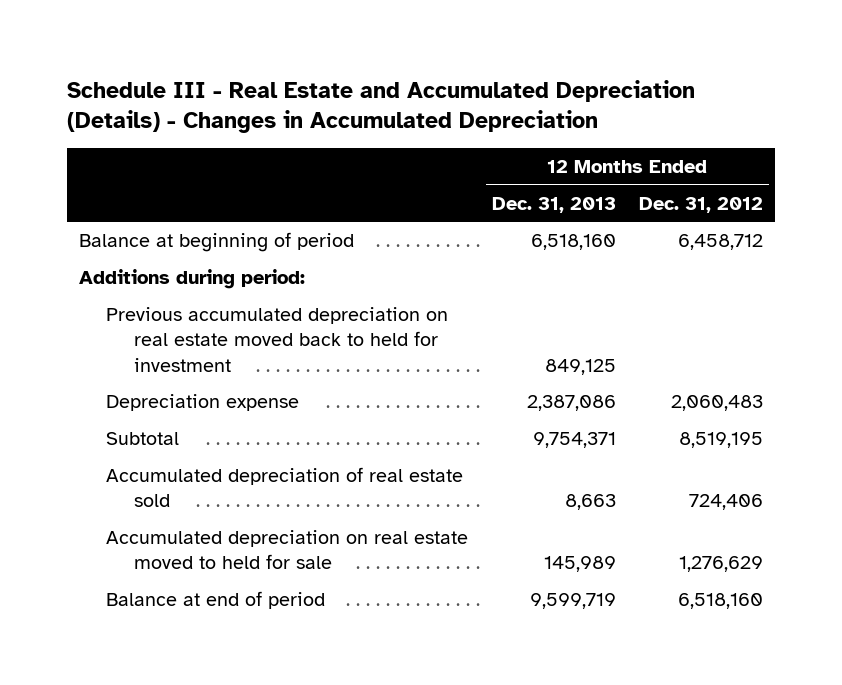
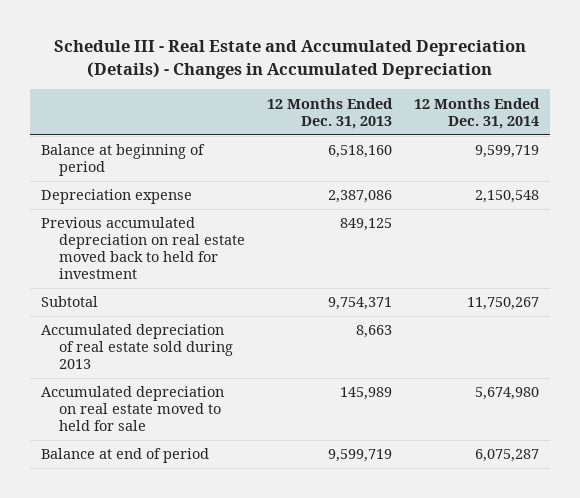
- | 12 Months Ended Dec. 31, 2013 | 12 Months Ended Dec. 31, 2012
+ | 12 Months Ended Dec. 31, 2013 | 12 Months Ended Dec. 31, 2014
- Additions during period:
moved down: Previous accumulated depreciation on real estate moved back to held for investment | 849,125 |
- Accumulated depreciation of real estate sold | 8,663 | 724,406
+ Accumulated depreciation of real estate sold during 2013 | 8,663 |

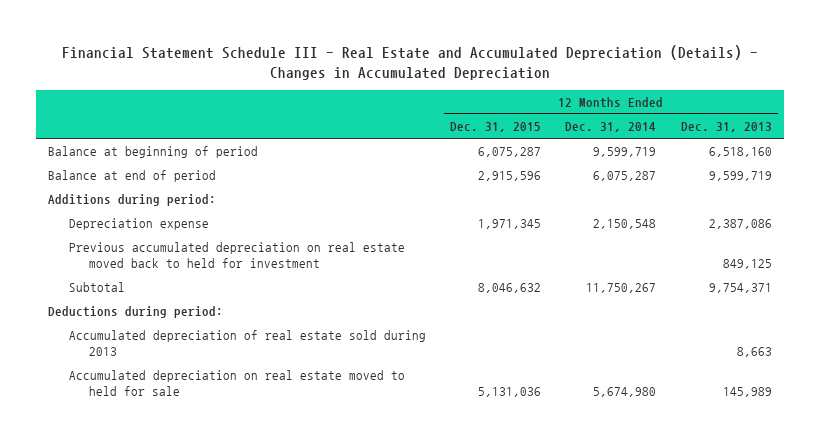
- Schedule III - Real Estate and Accumulated Depreciation (Details) - Changes in Accumulated Depreciation
+ Financial Statement Schedule III - Real Estate and Accumulated Depreciation (Details) - Changes in Accumulated Depreciation
- | 12 Months Ended Dec. 31, 2013 | 12 Months Ended Dec. 31, 2014
+ | 12 Months Ended Dec. 31, 2015 | 12 Months Ended Dec. 31, 2014 | 12 Months Ended Dec. 31, 2013
moved up: Balance at end of period | 2,915,596 | 6,075,287 | 9,599,719
+ Additions during period:
+ Deductions during period:

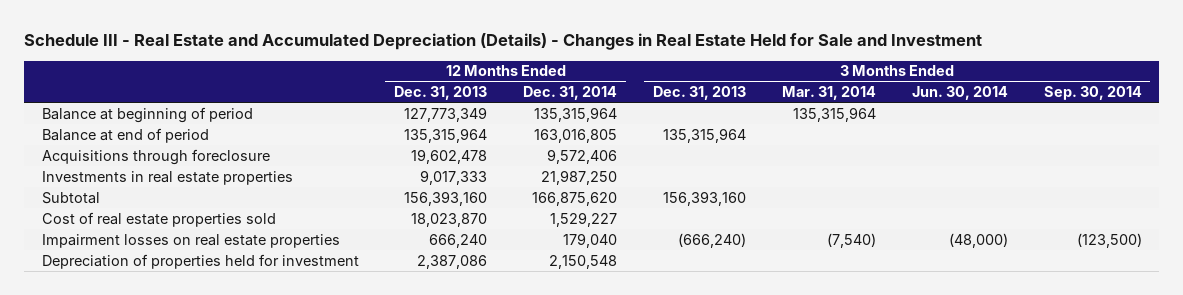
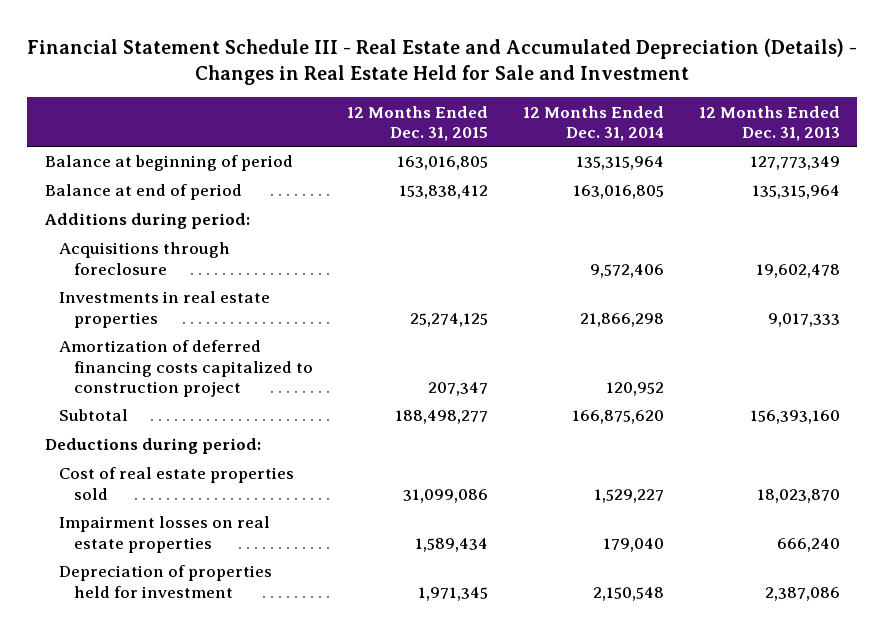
- Schedule III - Real Estate and Accumulated Depreciation (Details) - Changes in Real Estate Held for Sale and Investment
+ Financial Statement Schedule III - Real Estate and Accumulated Depreciation (Details) - Changes in Real Estate Held for Sale and Investment
- | 12 Months Ended Dec. 31, 2013 | 12 Months Ended Dec. 31, 2014 | 3 Months Ended Dec. 31, 2013 | 3 Months Ended Mar. 31, 2014 | 3 Months Ended Jun. 30, 2014 | 3 Months Ended Sep. 30, 2014
+ | 12 Months Ended Dec. 31, 2015 | 12 Months Ended Dec. 31, 2014 | 12 Months Ended Dec. 31, 2013
+ Additions during period:
- Investments in real estate properties | 9,017,333 | 21,987,250 | | | |
+ Investments in real estate properties | 25,274,125 | 21,866,298 | 9,017,333
+ Amortization of deferred financing costs capitalized to construction project | 207,347 | 120,952 |
+ Deductions during period:

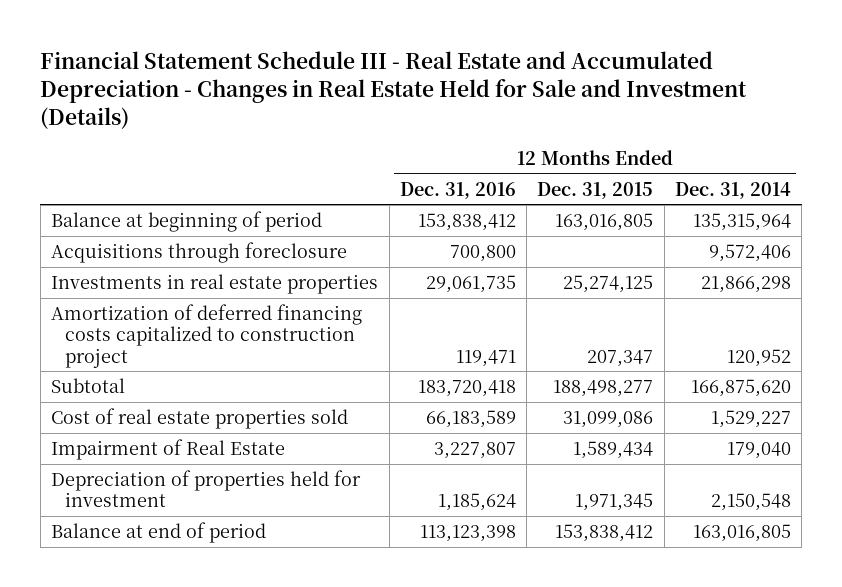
- Financial Statement Schedule III - Real Estate and Accumulated Depreciation (Details) - Changes in Real Estate Held for Sale and Investment
+ Financial Statement Schedule III - Real Estate and Accumulated Depreciation - Changes in Real Estate Held for Sale and Investment (Details)
- | 12 Months Ended Dec. 31, 2015 | 12 Months Ended Dec. 31, 2014 | 12 Months Ended Dec. 31, 2013
+ | 12 Months Ended Dec. 31, 2016 | 12 Months Ended Dec. 31, 2015 | 12 Months Ended Dec. 31, 2014
- Additions during period:
- Deductions during period:
- Impairment losses on real estate properties | 1,589,434 | 179,040 | 666,240
+ Impairment of Real Estate | 3,227,807 | 1,589,434 | 179,040
moved down: Balance at end of period | 113,123,398 | 153,838,412 | 163,016,805

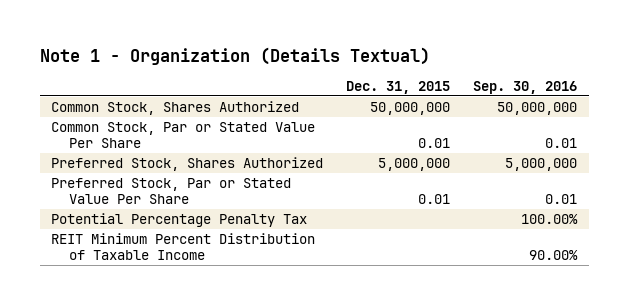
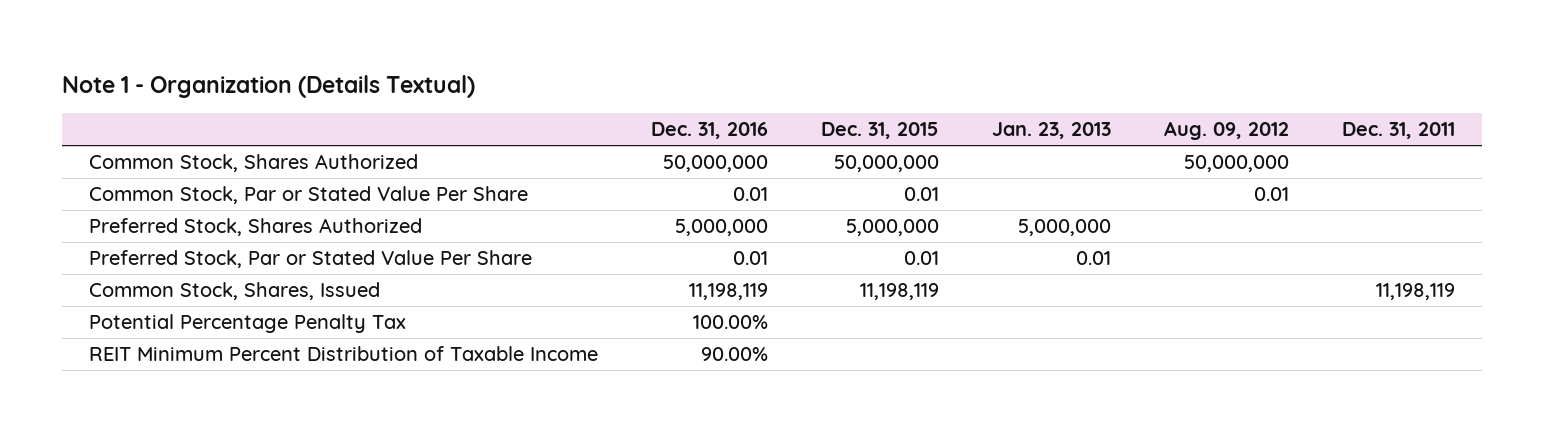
- | Dec. 31, 2015 | Sep. 30, 2016
+ | Dec. 31, 2016 | Dec. 31, 2015 | Jan. 23, 2013 | Aug. 09, 2012 | Dec. 31, 2011
+ Common Stock, Shares, Issued | 11,198,119 | 11,198,119 | | | 11,198,119

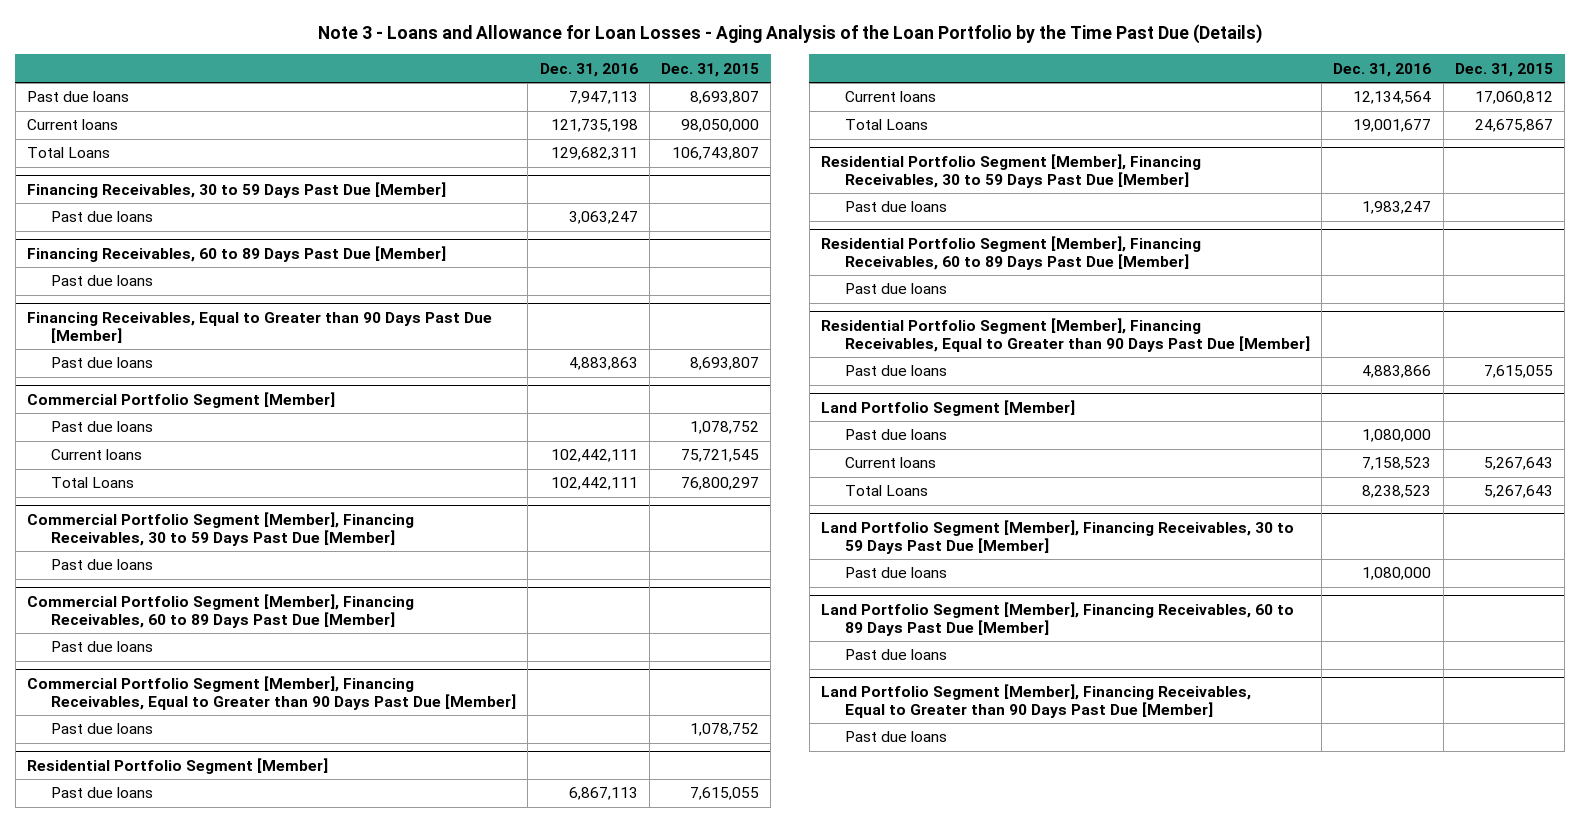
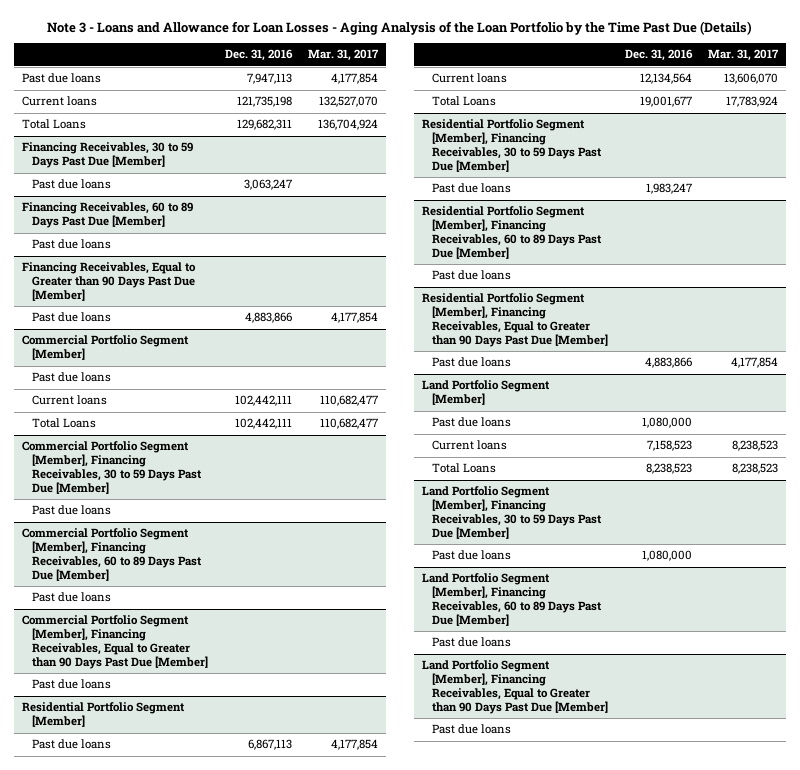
- | Dec. 31, 2016 | Dec. 31, 2015
+ | Dec. 31, 2016 | Mar. 31, 2017
@ Financing Receivables, Equal to Greater than 90 Days Past Due [Member]
- Past due loans | 4,883,863 | 8,693,807
+ Past due loans | 4,883,866 | 4,177,854

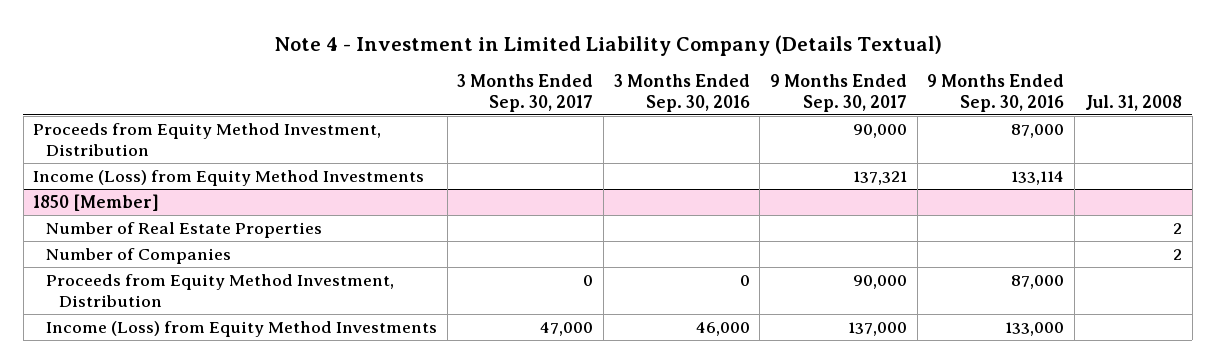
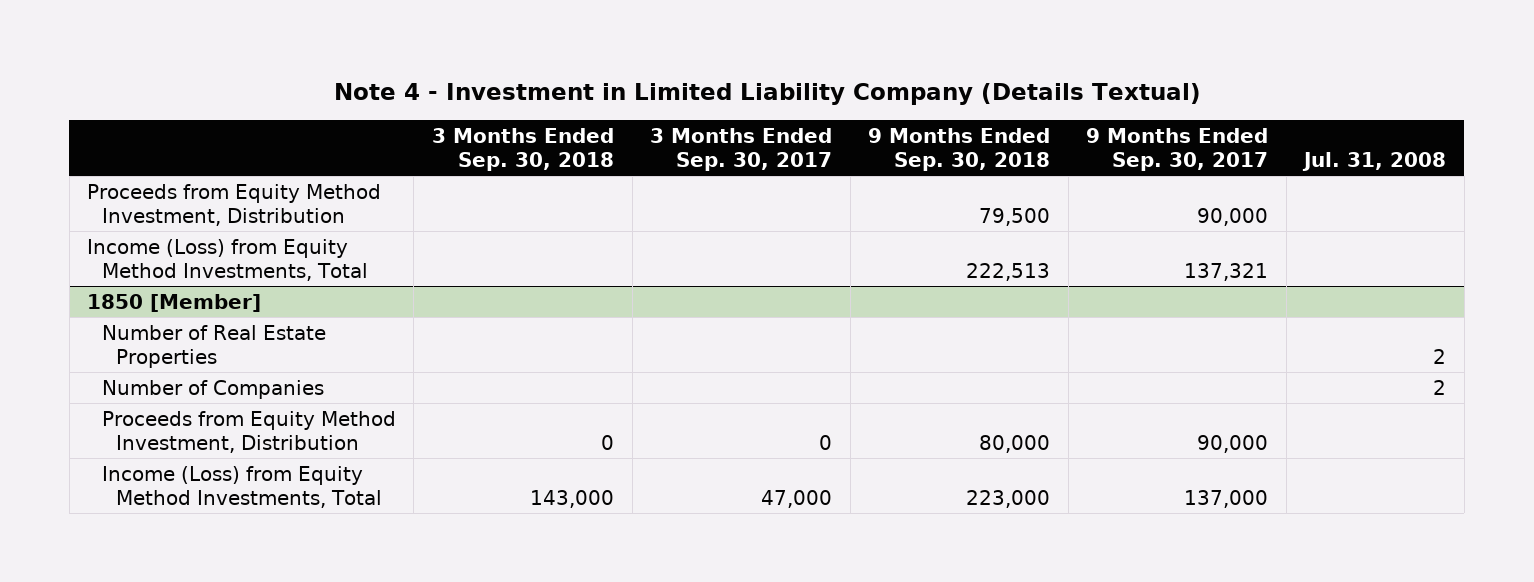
- | 3 Months Ended Sep. 30, 2017 | 3 Months Ended Sep. 30, 2016 | 9 Months Ended Sep. 30, 2017 | 9 Months Ended Sep. 30, 2016 | Jul. 31, 2008
+ | 3 Months Ended Sep. 30, 2018 | 3 Months Ended Sep. 30, 2017 | 9 Months Ended Sep. 30, 2018 | 9 Months Ended Sep. 30, 2017 | Jul. 31, 2008
- Income (Loss) from Equity Method Investments | | | 137,321 | 133,114 |
+ Income (Loss) from Equity Method Investments, Total | | | 222,513 | 137,321 |
@ 1850 [Member]
- Income (Loss) from Equity Method Investments | 47,000 | 46,000 | 137,000 | 133,000 |
+ Income (Loss) from Equity Method Investments, Total | 143,000 | 47,000 | 223,000 | 137,000 |

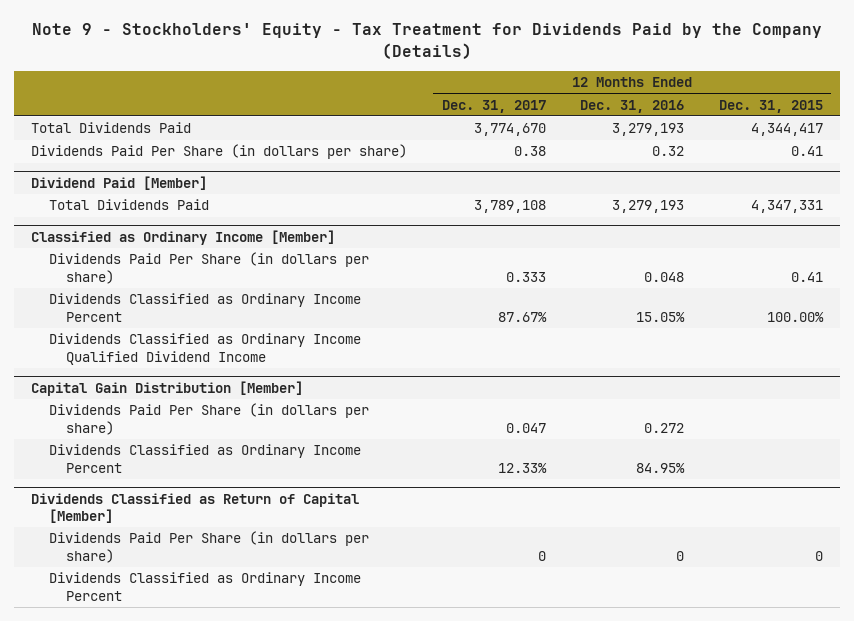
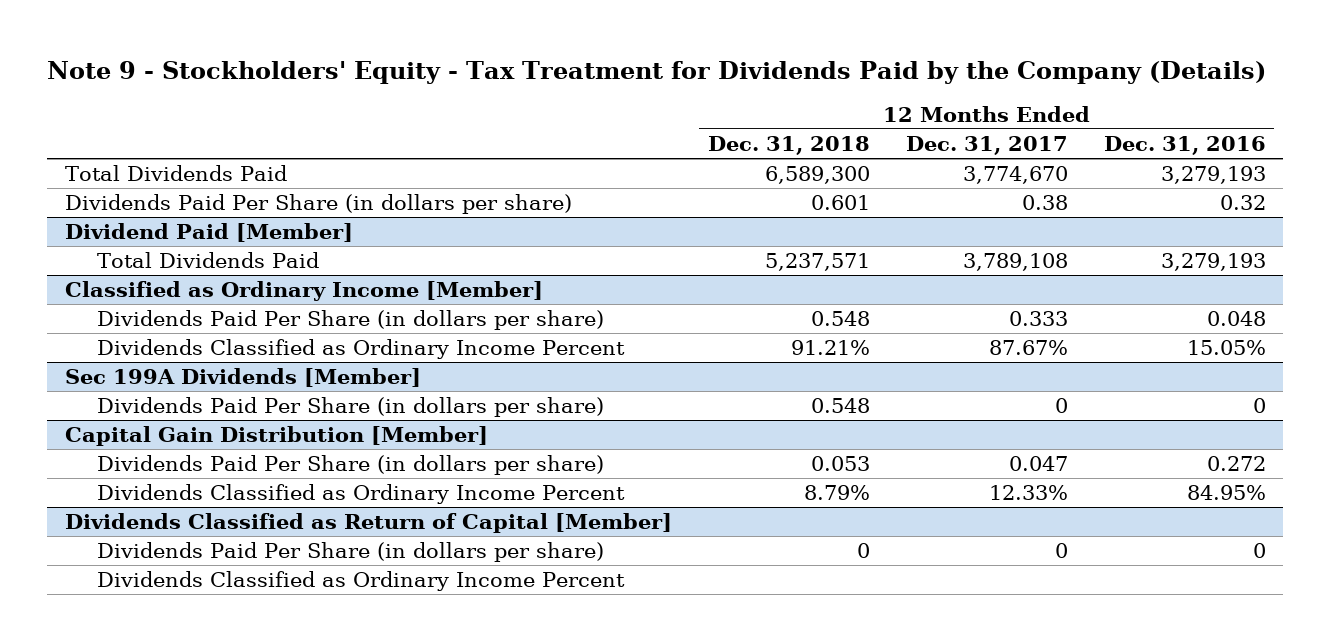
- | 12 Months Ended Dec. 31, 2017 | 12 Months Ended Dec. 31, 2016 | 12 Months Ended Dec. 31, 2015
+ | 12 Months Ended Dec. 31, 2018 | 12 Months Ended Dec. 31, 2017 | 12 Months Ended Dec. 31, 2016
@ Classified as Ordinary Income [Member]
- Dividends Classified as Ordinary Income Qualified Dividend Income
+ Sec 199A Dividends [Member]
+ Dividends Paid Per Share (in dollars per share) | 0.548 | 0 | 0

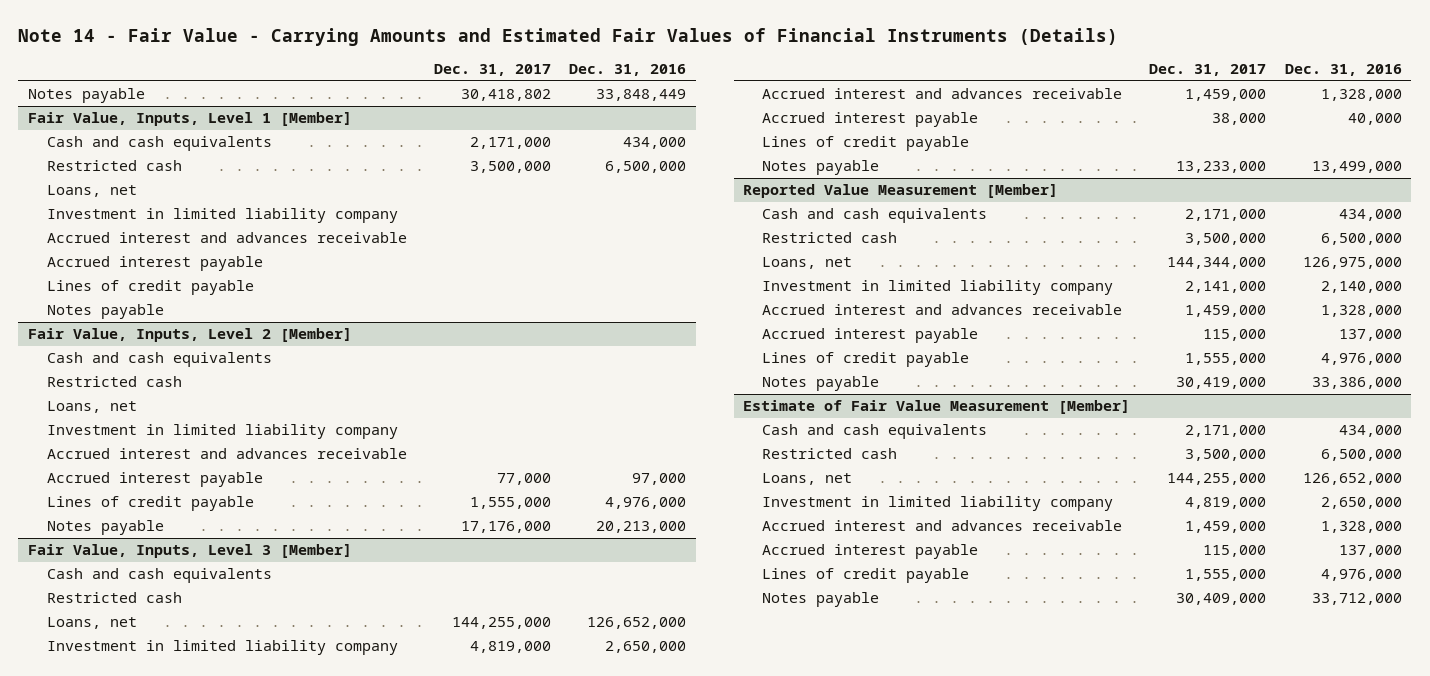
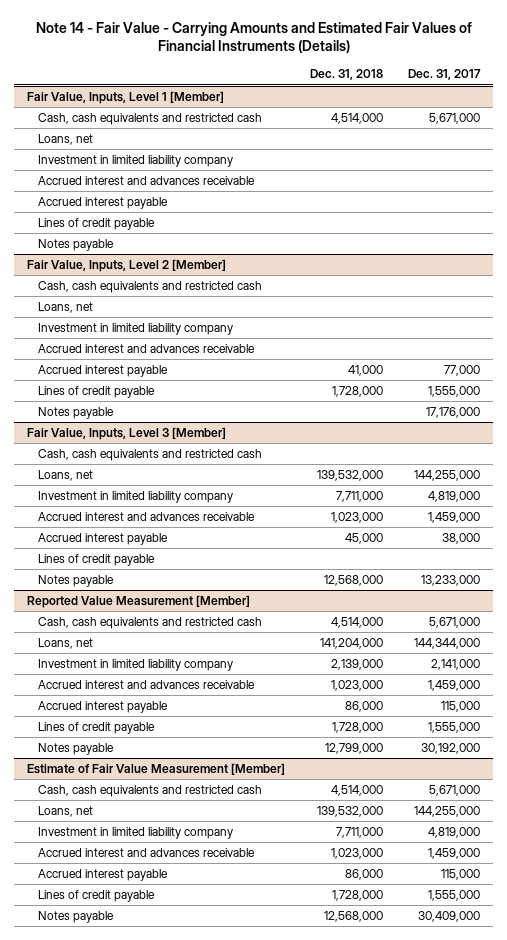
- | Dec. 31, 2017 | Dec. 31, 2016
+ | Dec. 31, 2018 | Dec. 31, 2017
- Notes payable | 30,418,802 | 33,848,449
@ Fair Value, Inputs, Level 1 [Member]
- Cash and cash equivalents | 2,171,000 | 434,000
- Restricted cash | 3,500,000 | 6,500,000
+ Cash, cash equivalents and restricted cash | 4,514,000 | 5,671,000
@ Fair Value, Inputs, Level 2 [Member]
- Cash and cash equivalents
- Restricted cash
+ Cash, cash equivalents and restricted cash
@ Fair Value, Inputs, Level 3 [Member]
- Cash and cash equivalents
- Restricted cash
+ Cash, cash equivalents and restricted cash
@ Reported Value Measurement [Member]
- Cash and cash equivalents | 2,171,000 | 434,000
- Restricted cash | 3,500,000 | 6,500,000
+ Cash, cash equivalents and restricted cash | 4,514,000 | 5,671,000
- Notes payable | 30,419,000 | 33,386,000
+ Notes payable | 12,799,000 | 30,192,000
@ Estimate of Fair Value Measurement [Member]
- Cash and cash equivalents | 2,171,000 | 434,000
- Restricted cash | 3,500,000 | 6,500,000
+ Cash, cash equivalents and restricted cash | 4,514,000 | 5,671,000

